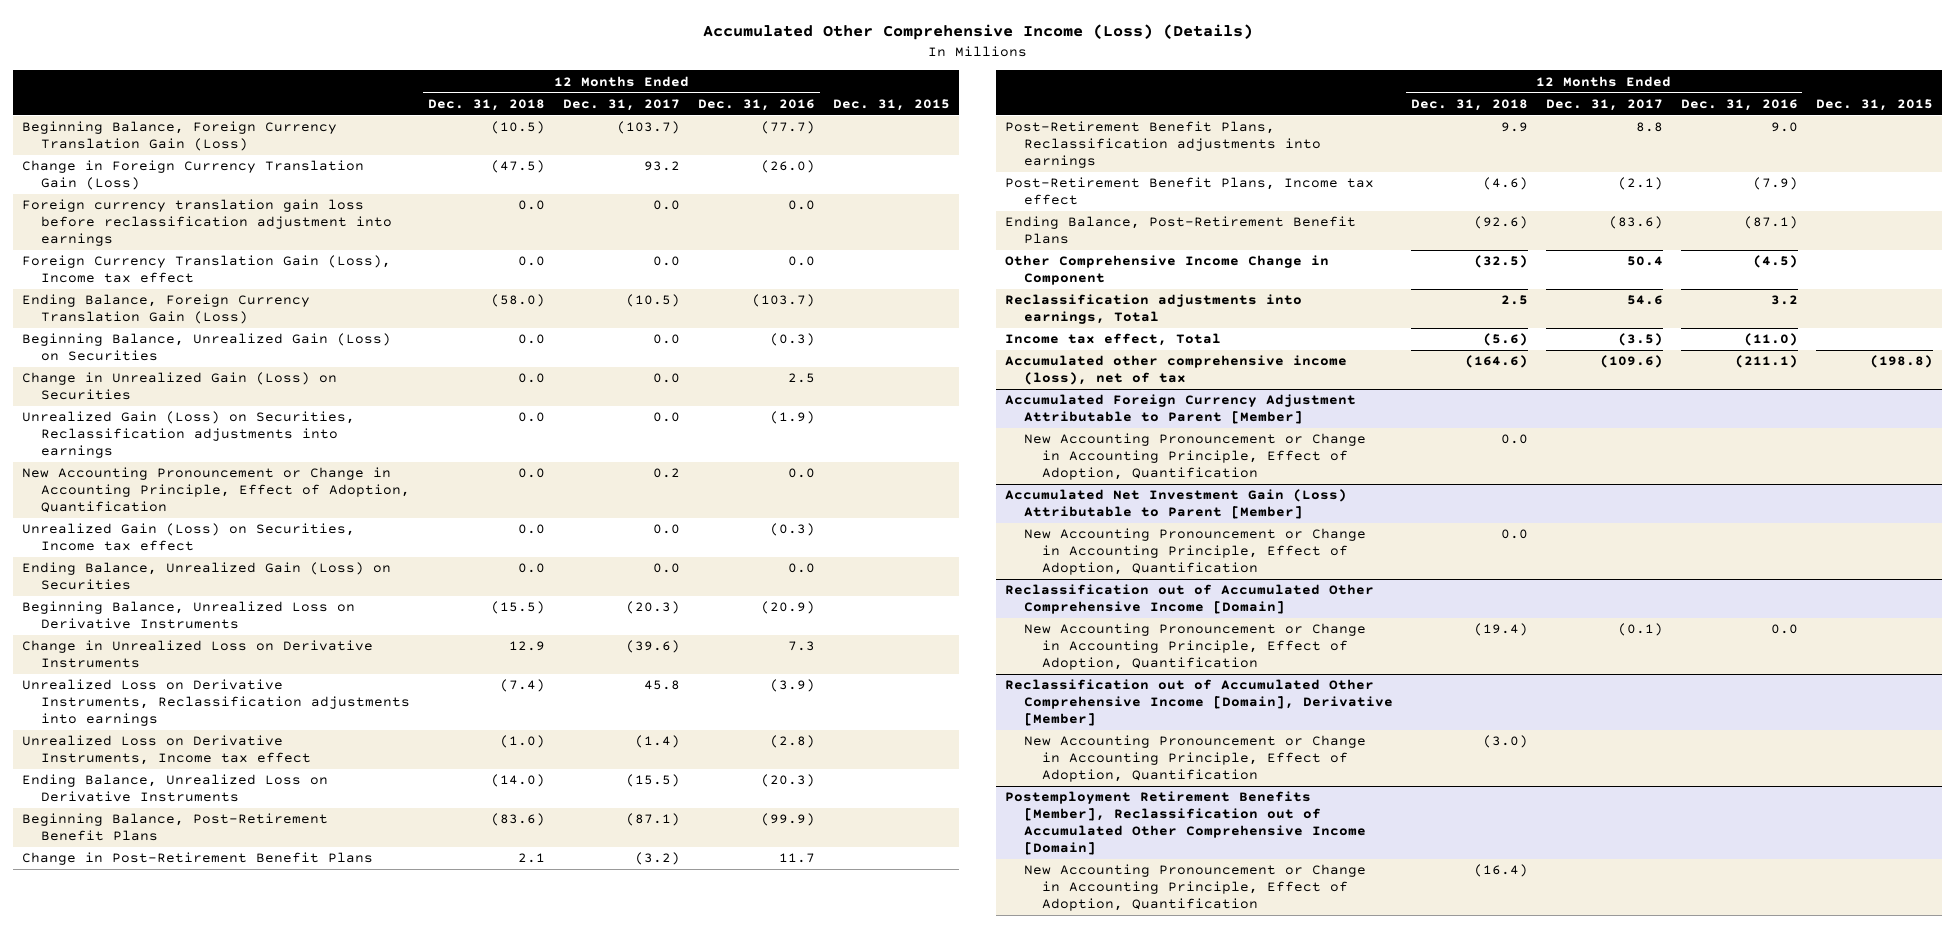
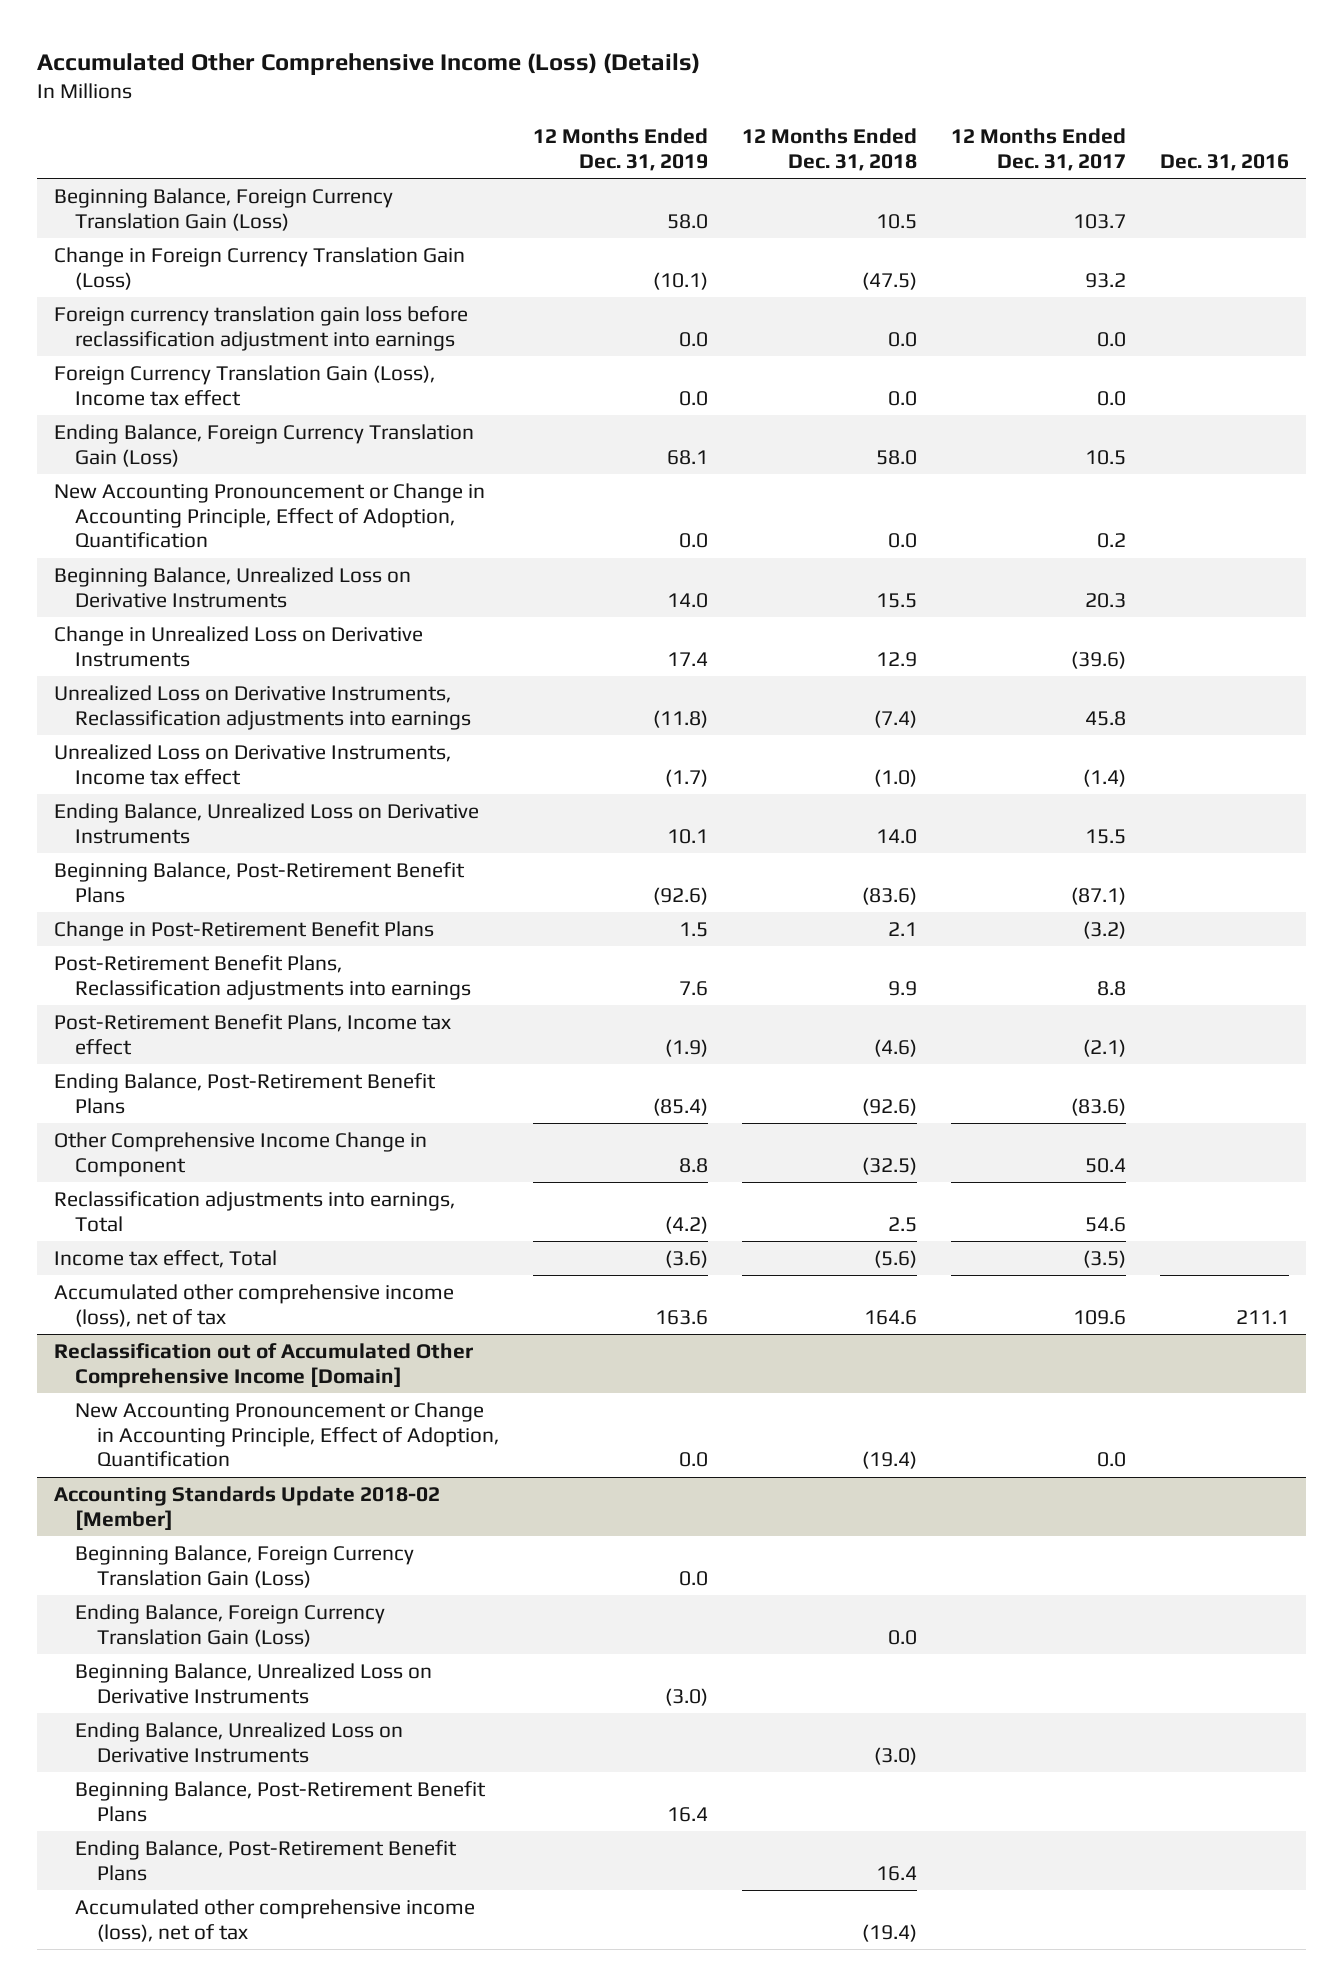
- | 12 Months Ended Dec. 31, 2018 | 12 Months Ended Dec. 31, 2017 | 12 Months Ended Dec. 31, 2016 | Dec. 31, 2015
+ | 12 Months Ended Dec. 31, 2019 | 12 Months Ended Dec. 31, 2018 | 12 Months Ended Dec. 31, 2017 | Dec. 31, 2016
- Beginning Balance, Foreign Currency Translation Gain (Loss) | (10.5) | (103.7) | (77.7) |
+ Beginning Balance, Foreign Currency Translation Gain (Loss) | 58.0 | 10.5 | 103.7 |
- Ending Balance, Foreign Currency Translation Gain (Loss) | (58.0) | (10.5) | (103.7) |
- Beginning Balance, Unrealized Gain (Loss) on Securities | 0.0 | 0.0 | (0.3) |
- Change in Unrealized Gain (Loss) on Securities | 0.0 | 0.0 | 2.5 |
- Unrealized Gain (Loss) on Securities, Reclassification adjustments into earnings | 0.0 | 0.0 | (1.9) |
+ Ending Balance, Foreign Currency Translation Gain (Loss) | 68.1 | 58.0 | 10.5 |
- Unrealized Gain (Loss) on Securities, Income tax effect | 0.0 | 0.0 | (0.3) |
- Ending Balance, Unrealized Gain (Loss) on Securities | 0.0 | 0.0 | 0.0 |
- Beginning Balance, Unrealized Loss on Derivative Instruments | (15.5) | (20.3) | (20.9) |
+ Beginning Balance, Unrealized Loss on Derivative Instruments | 14.0 | 15.5 | 20.3 |
- Ending Balance, Unrealized Loss on Derivative Instruments | (14.0) | (15.5) | (20.3) |
+ Ending Balance, Unrealized Loss on Derivative Instruments | 10.1 | 14.0 | 15.5 |
- Accumulated other comprehensive income (loss), net of tax | (164.6) | (109.6) | (211.1) | (198.8)
- Accumulated Foreign Currency Adjustment Attributable to Parent [Member]
- New Accounting Pronouncement or Change in Accounting Principle, Effect of Adoption, Quantification | 0.0 | | |
- Accumulated Net Investment Gain (Loss) Attributable to Parent [Member]
- New Accounting Pronouncement or Change in Accounting Principle, Effect of Adoption, Quantification | 0.0 | | |
+ Accumulated other comprehensive income (loss), net of tax | 163.6 | 164.6 | 109.6 | 211.1
@ Reclassification out of Accumulated Other Comprehensive Income [Domain]
- New Accounting Pronouncement or Change in Accounting Principle, Effect of Adoption, Quantification | (19.4) | (0.1) | 0.0 |
- Reclassification out of Accumulated Other Comprehensive Income [Domain], Derivative [Member]
- New Accounting Pronouncement or Change in Accounting Principle, Effect of Adoption, Quantification | (3.0) | | |
- Postemployment Retirement Benefits [Member], Reclassification out of Accumulated Other Comprehensive Income [Domain]
- New Accounting Pronouncement or Change in Accounting Principle, Effect of Adoption, Quantification | (16.4) | | |
@ Reclassification out of Accumulated Other Comprehensive Income [Domain]
+ New Accounting Pronouncement or Change in Accounting Principle, Effect of Adoption, Quantification | 0.0 | (19.4) | 0.0 |
+ Accounting Standards Update 2018-02 [Member]
+ Beginning Balance, Foreign Currency Translation Gain (Loss) | 0.0 | | |
+ Ending Balance, Foreign Currency Translation Gain (Loss) | | 0.0 | |
+ Beginning Balance, Unrealized Loss on Derivative Instruments | (3.0) | | |
+ Ending Balance, Unrealized Loss on Derivative Instruments | | (3.0) | |
+ Beginning Balance, Post-Retirement Benefit Plans | 16.4 | | |
+ Ending Balance, Post-Retirement Benefit Plans | | 16.4 | |
+ Accumulated other comprehensive income (loss), net of tax | | (19.4) | |

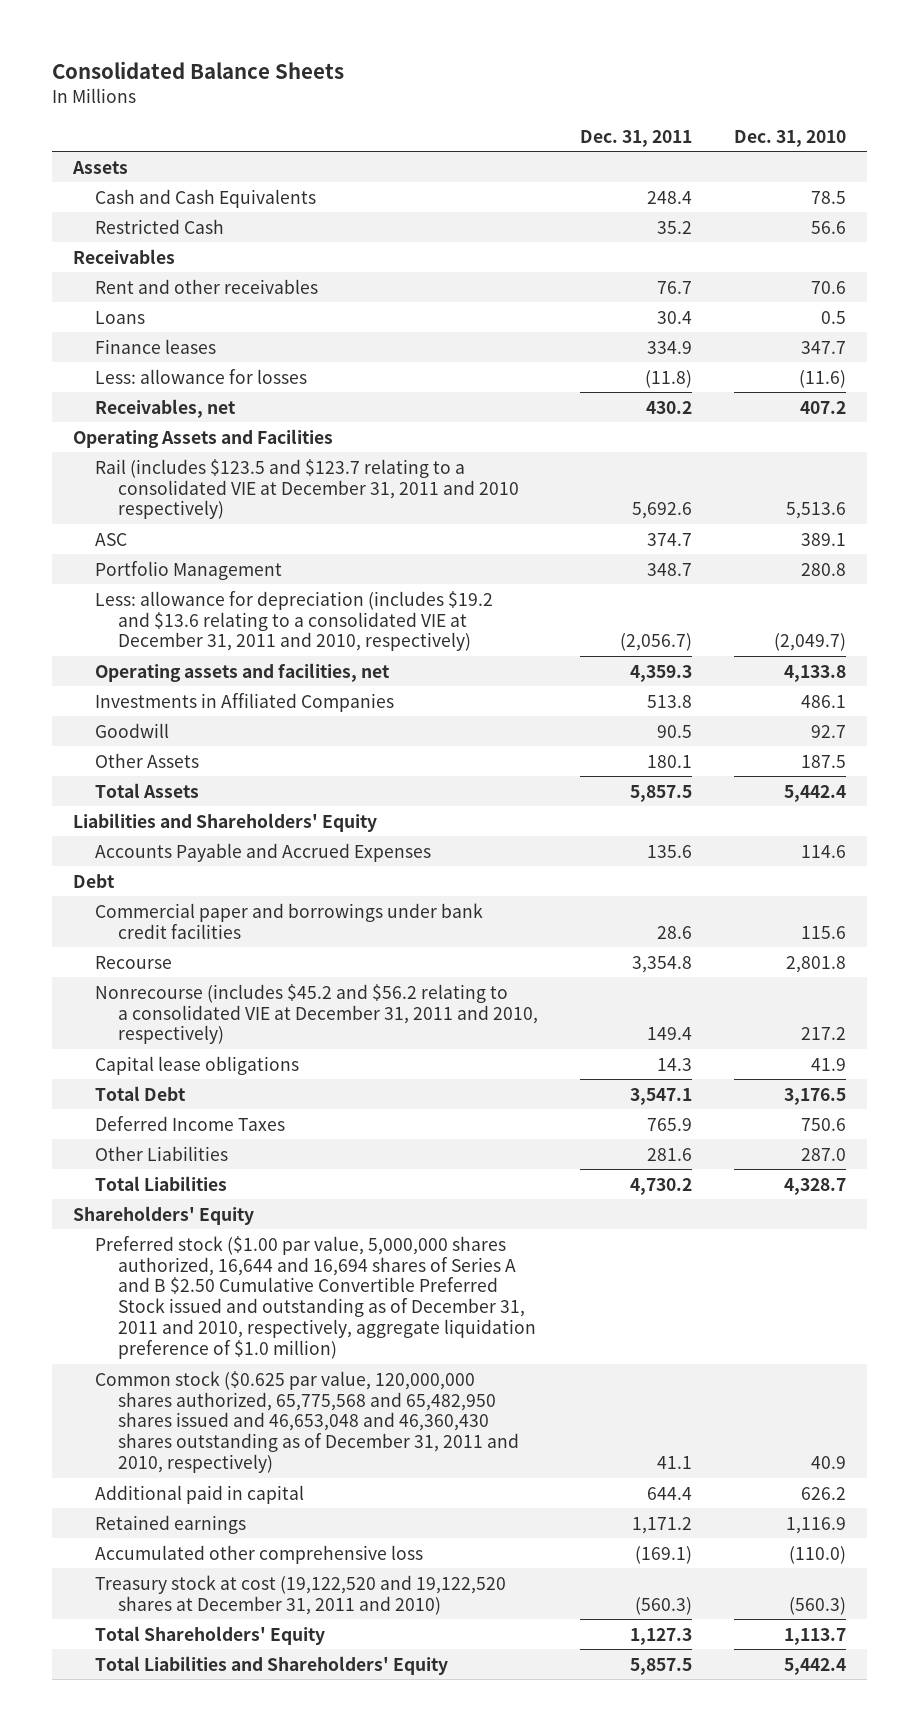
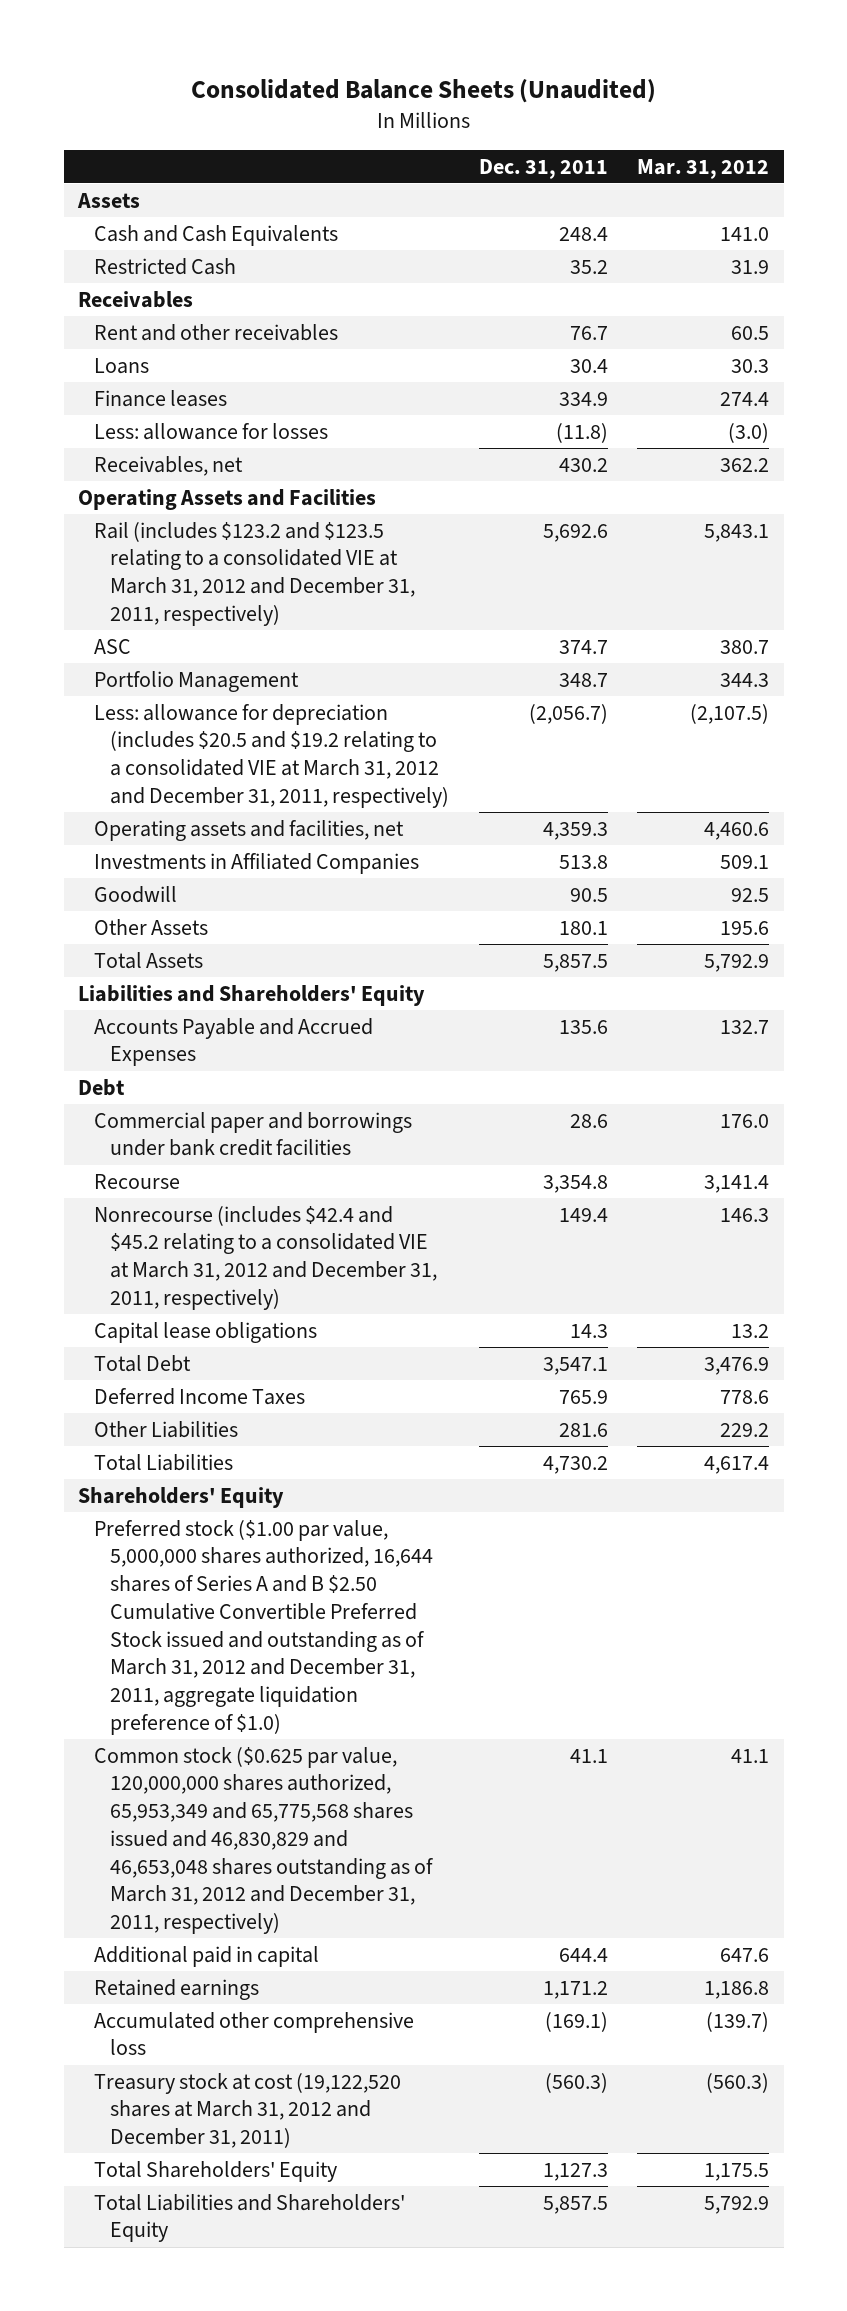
- Consolidated Balance Sheets
+ Consolidated Balance Sheets (Unaudited)
- | Dec. 31, 2011 | Dec. 31, 2010
+ | Dec. 31, 2011 | Mar. 31, 2012
- Rail (includes $123.5 and $123.7 relating to a consolidated VIE at December 31, 2011 and 2010 respectively) | 5,692.6 | 5,513.6
+ Rail (includes $123.2 and $123.5 relating to a consolidated VIE at March 31, 2012 and December 31, 2011, respectively) | 5,692.6 | 5,843.1
- Less: allowance for depreciation (includes $19.2 and $13.6 relating to a consolidated VIE at December 31, 2011 and 2010, respectively) | (2,056.7) | (2,049.7)
+ Less: allowance for depreciation (includes $20.5 and $19.2 relating to a consolidated VIE at March 31, 2012 and December 31, 2011, respectively) | (2,056.7) | (2,107.5)
- Nonrecourse (includes $45.2 and $56.2 relating to a consolidated VIE at December 31, 2011 and 2010, respectively) | 149.4 | 217.2
+ Nonrecourse (includes $42.4 and $45.2 relating to a consolidated VIE at March 31, 2012 and December 31, 2011, respectively) | 149.4 | 146.3
- Preferred stock ($1.00 par value, 5,000,000 shares authorized, 16,644 and 16,694 shares of Series A and B $2.50 Cumulative Convertible Preferred Stock issued and outstanding as of December 31, 2011 and 2010, respectively, aggregate liquidation preference of $1.0 million)
- Common stock ($0.625 par value, 120,000,000 shares authorized, 65,775,568 and 65,482,950 shares issued and 46,653,048 and 46,360,430 shares outstanding as of December 31, 2011 and 2010, respectively) | 41.1 | 40.9
+ Preferred stock ($1.00 par value, 5,000,000 shares authorized, 16,644 shares of Series A and B $2.50 Cumulative Convertible Preferred Stock issued and outstanding as of March 31, 2012 and December 31, 2011, aggregate liquidation preference of $1.0)
+ Common stock ($0.625 par value, 120,000,000 shares authorized, 65,953,349 and 65,775,568 shares issued and 46,830,829 and 46,653,048 shares outstanding as of March 31, 2012 and December 31, 2011, respectively) | 41.1 | 41.1
- Treasury stock at cost (19,122,520 and 19,122,520 shares at December 31, 2011 and 2010) | (560.3) | (560.3)
+ Treasury stock at cost (19,122,520 shares at March 31, 2012 and December 31, 2011) | (560.3) | (560.3)

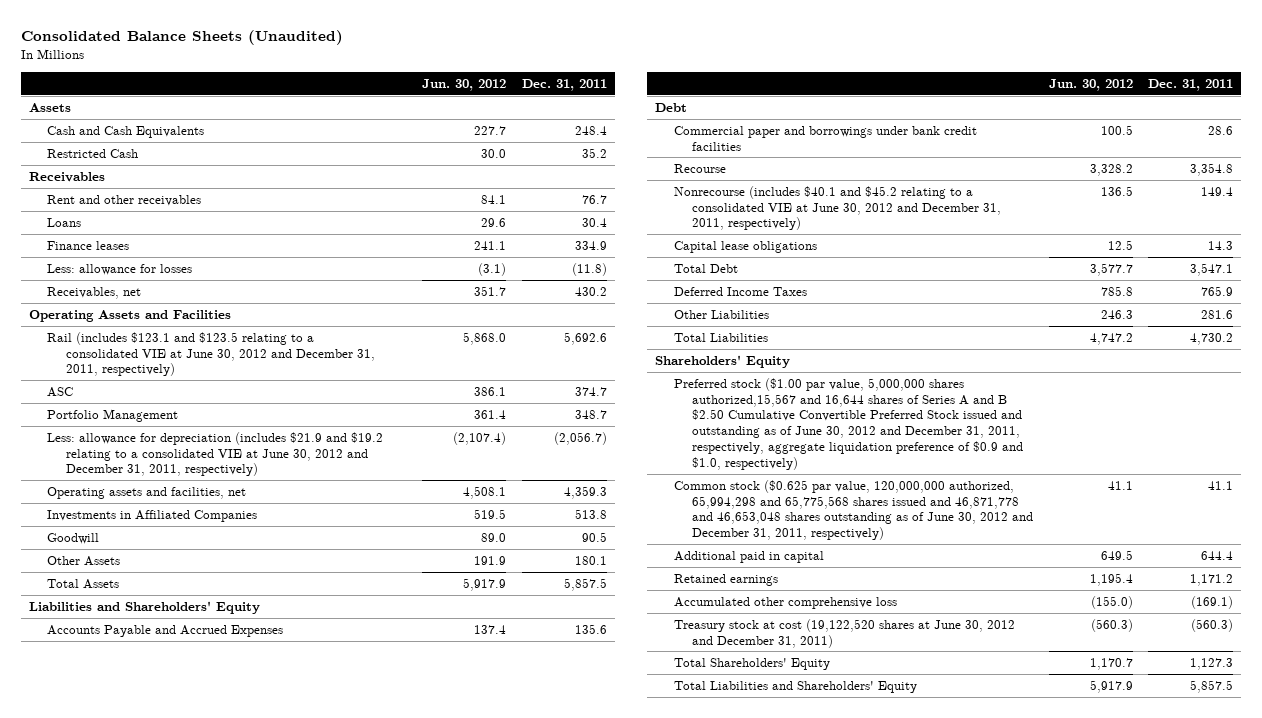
- | Dec. 31, 2011 | Mar. 31, 2012
+ | Jun. 30, 2012 | Dec. 31, 2011
- Rail (includes $123.2 and $123.5 relating to a consolidated VIE at March 31, 2012 and December 31, 2011, respectively) | 5,692.6 | 5,843.1
+ Rail (includes $123.1 and $123.5 relating to a consolidated VIE at June 30, 2012 and December 31, 2011, respectively) | 5,868.0 | 5,692.6
- Less: allowance for depreciation (includes $20.5 and $19.2 relating to a consolidated VIE at March 31, 2012 and December 31, 2011, respectively) | (2,056.7) | (2,107.5)
+ Less: allowance for depreciation (includes $21.9 and $19.2 relating to a consolidated VIE at June 30, 2012 and December 31, 2011, respectively) | (2,107.4) | (2,056.7)
- Nonrecourse (includes $42.4 and $45.2 relating to a consolidated VIE at March 31, 2012 and December 31, 2011, respectively) | 149.4 | 146.3
+ Nonrecourse (includes $40.1 and $45.2 relating to a consolidated VIE at June 30, 2012 and December 31, 2011, respectively) | 136.5 | 149.4
- Preferred stock ($1.00 par value, 5,000,000 shares authorized, 16,644 shares of Series A and B $2.50 Cumulative Convertible Preferred Stock issued and outstanding as of March 31, 2012 and December 31, 2011, aggregate liquidation preference of $1.0)
- Common stock ($0.625 par value, 120,000,000 shares authorized, 65,953,349 and 65,775,568 shares issued and 46,830,829 and 46,653,048 shares outstanding as of March 31, 2012 and December 31, 2011, respectively) | 41.1 | 41.1
+ Preferred stock ($1.00 par value, 5,000,000 shares authorized,15,567 and 16,644 shares of Series A and B $2.50 Cumulative Convertible Preferred Stock issued and outstanding as of June 30, 2012 and December 31, 2011, respectively, aggregate liquidation preference of $0.9 and $1.0, respectively)
+ Common stock ($0.625 par value, 120,000,000 authorized, 65,994,298 and 65,775,568 shares issued and 46,871,778 and 46,653,048 shares outstanding as of June 30, 2012 and December 31, 2011, respectively) | 41.1 | 41.1
- Treasury stock at cost (19,122,520 shares at March 31, 2012 and December 31, 2011) | (560.3) | (560.3)
+ Treasury stock at cost (19,122,520 shares at June 30, 2012 and December 31, 2011) | (560.3) | (560.3)

